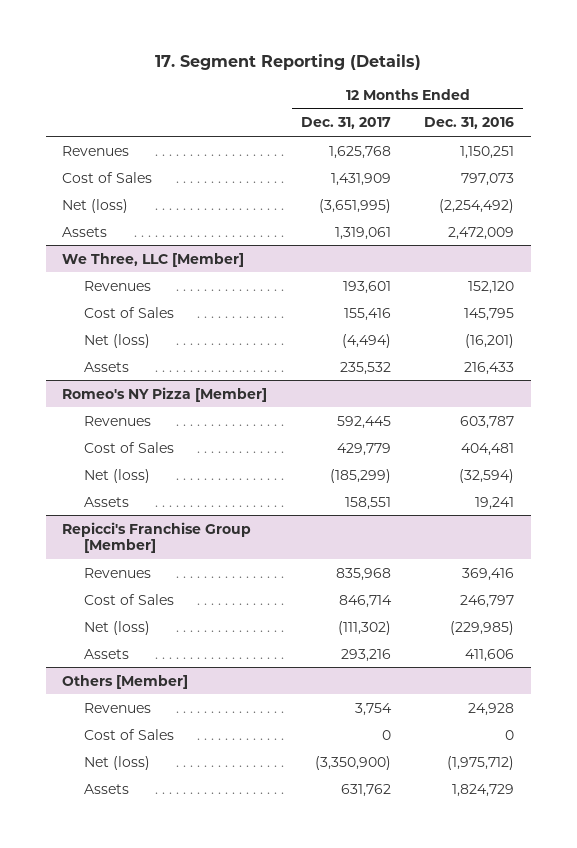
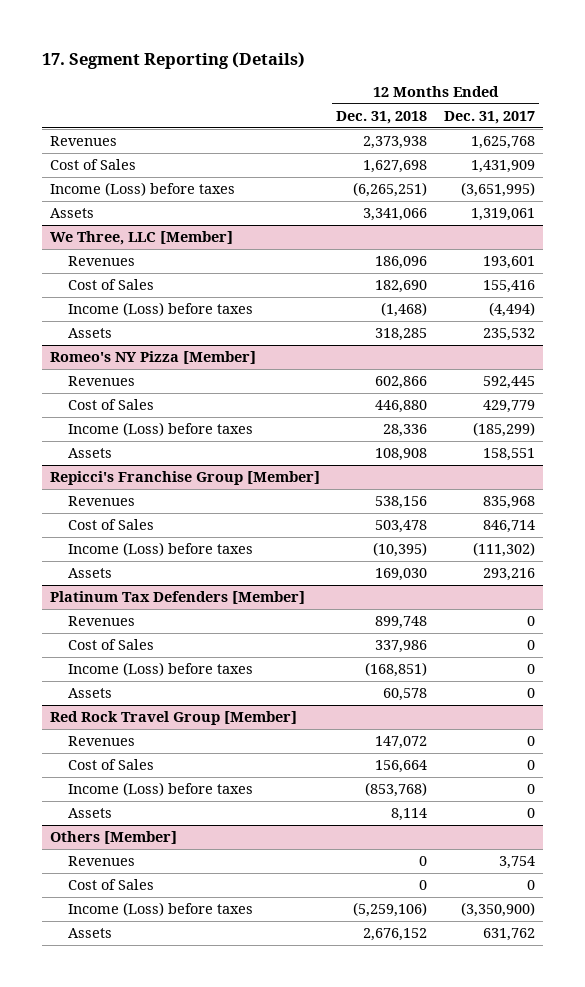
- | 12 Months Ended Dec. 31, 2017 | 12 Months Ended Dec. 31, 2016
+ | 12 Months Ended Dec. 31, 2018 | 12 Months Ended Dec. 31, 2017
- Net (loss) | (3,651,995) | (2,254,492)
+ Income (Loss) before taxes | (6,265,251) | (3,651,995)
@ We Three, LLC [Member]
- Net (loss) | (4,494) | (16,201)
+ Income (Loss) before taxes | (1,468) | (4,494)
@ Romeo's NY Pizza [Member]
- Net (loss) | (185,299) | (32,594)
+ Income (Loss) before taxes | 28,336 | (185,299)
@ Repicci's Franchise Group [Member]
- Net (loss) | (111,302) | (229,985)
+ Income (Loss) before taxes | (10,395) | (111,302)
+ Platinum Tax Defenders [Member]
+ Revenues | 899,748 | 0
+ Cost of Sales | 337,986 | 0
+ Income (Loss) before taxes | (168,851) | 0
+ Assets | 60,578 | 0
+ Red Rock Travel Group [Member]
+ Revenues | 147,072 | 0
+ Cost of Sales | 156,664 | 0
+ Income (Loss) before taxes | (853,768) | 0
+ Assets | 8,114 | 0
@ Others [Member]
- Net (loss) | (3,350,900) | (1,975,712)
+ Income (Loss) before taxes | (5,259,106) | (3,350,900)

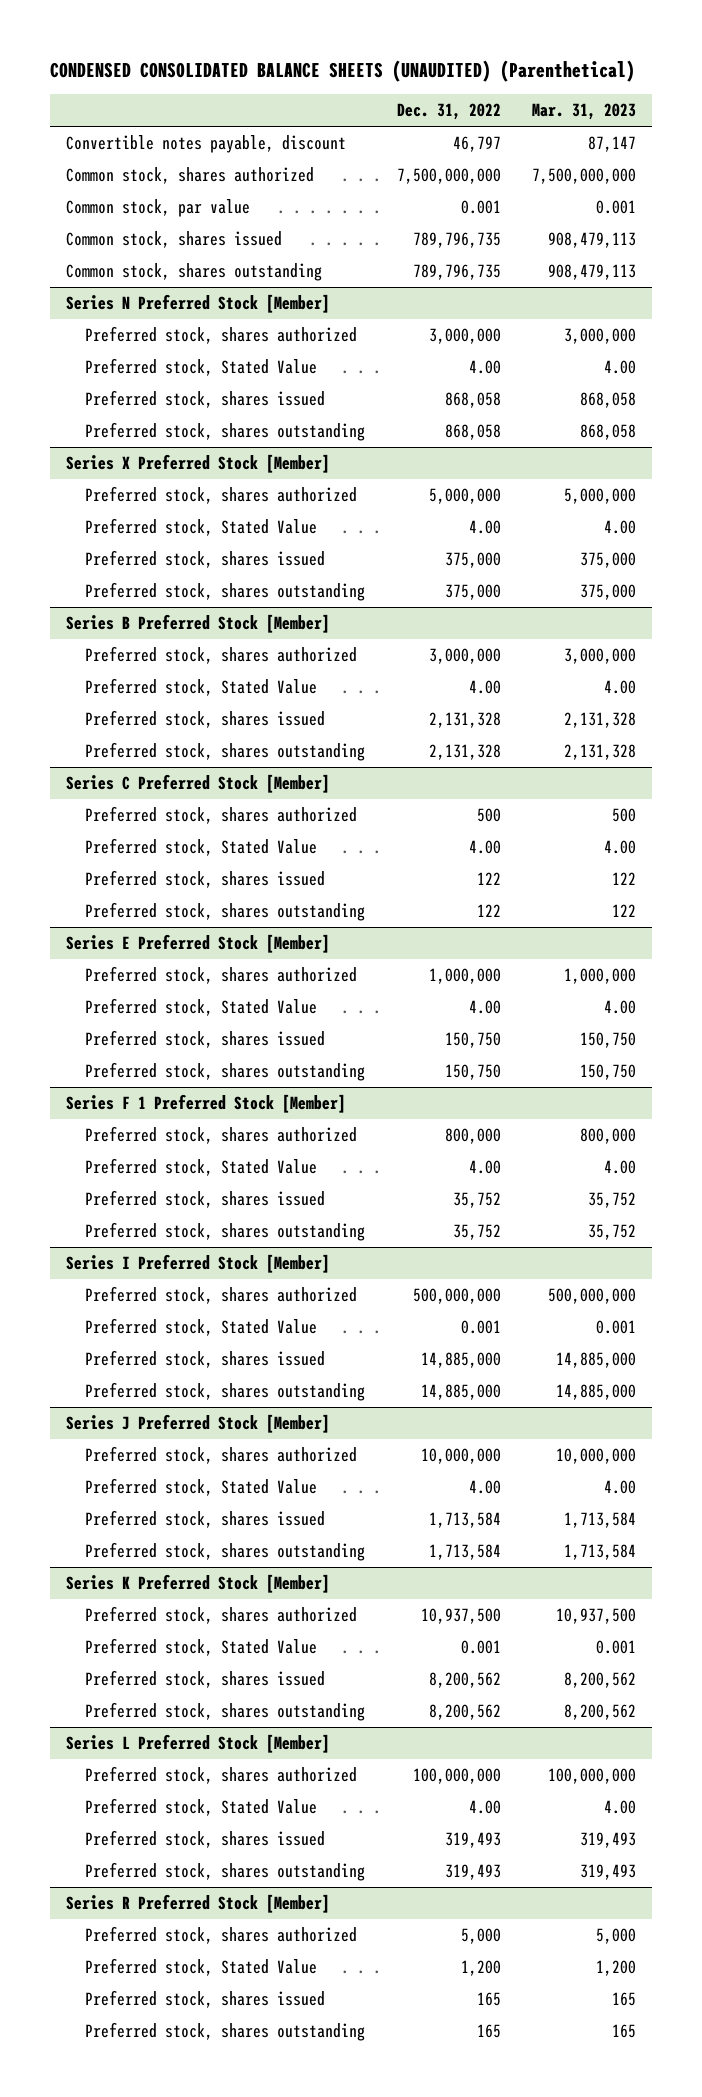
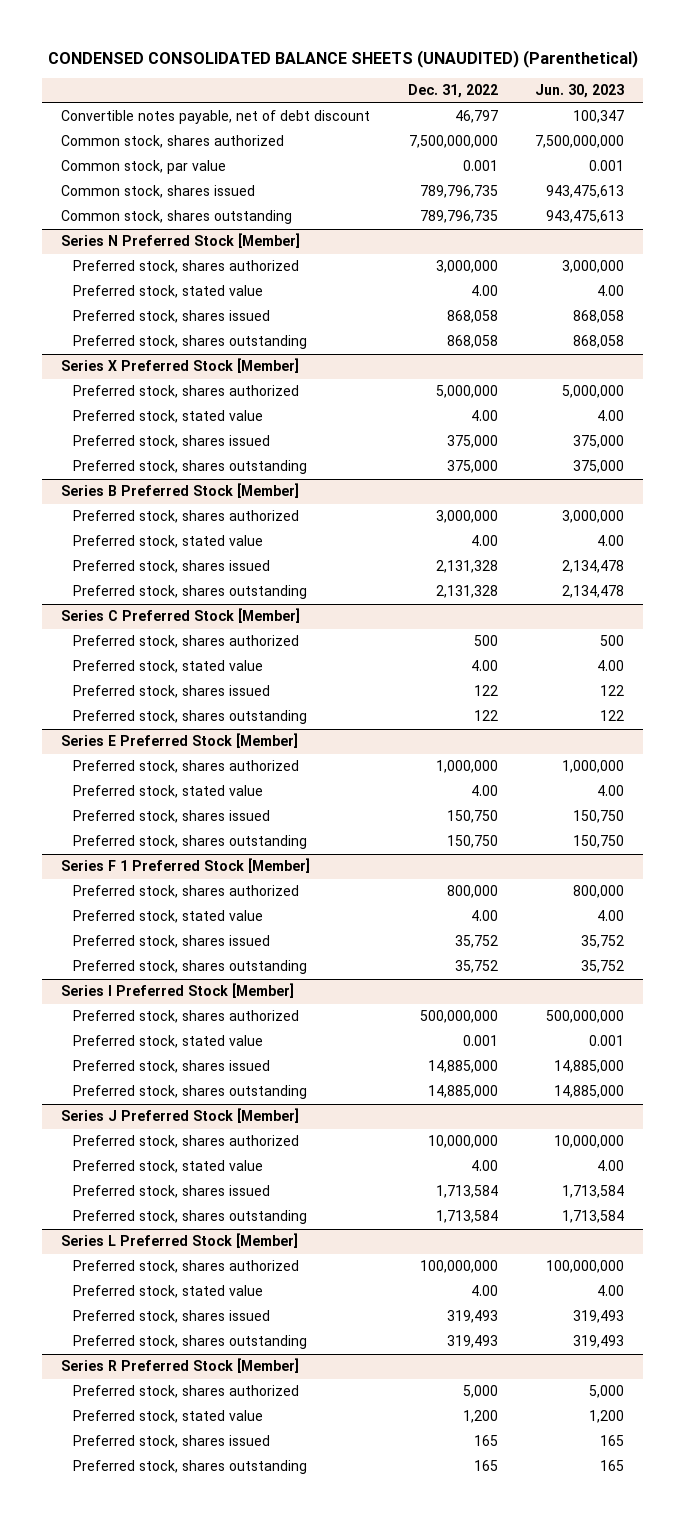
- | Dec. 31, 2022 | Mar. 31, 2023
+ | Dec. 31, 2022 | Jun. 30, 2023
- Convertible notes payable, discount | 46,797 | 87,147
+ Convertible notes payable, net of debt discount | 46,797 | 100,347
@ Series N Preferred Stock [Member]
- Preferred stock, Stated Value | 4.00 | 4.00
+ Preferred stock, stated value | 4.00 | 4.00
@ Series X Preferred Stock [Member]
- Preferred stock, Stated Value | 4.00 | 4.00
+ Preferred stock, stated value | 4.00 | 4.00
@ Series B Preferred Stock [Member]
- Preferred stock, Stated Value | 4.00 | 4.00
+ Preferred stock, stated value | 4.00 | 4.00
@ Series C Preferred Stock [Member]
- Preferred stock, Stated Value | 4.00 | 4.00
+ Preferred stock, stated value | 4.00 | 4.00
@ Series E Preferred Stock [Member]
- Preferred stock, Stated Value | 4.00 | 4.00
+ Preferred stock, stated value | 4.00 | 4.00
@ Series F 1 Preferred Stock [Member]
- Preferred stock, Stated Value | 4.00 | 4.00
+ Preferred stock, stated value | 4.00 | 4.00
@ Series I Preferred Stock [Member]
- Preferred stock, Stated Value | 0.001 | 0.001
+ Preferred stock, stated value | 0.001 | 0.001
@ Series J Preferred Stock [Member]
- Preferred stock, Stated Value | 4.00 | 4.00
+ Preferred stock, stated value | 4.00 | 4.00
- Series K Preferred Stock [Member]
- Preferred stock, shares authorized | 10,937,500 | 10,937,500
- Preferred stock, Stated Value | 0.001 | 0.001
- Preferred stock, shares issued | 8,200,562 | 8,200,562
- Preferred stock, shares outstanding | 8,200,562 | 8,200,562
@ Series L Preferred Stock [Member]
- Preferred stock, Stated Value | 4.00 | 4.00
+ Preferred stock, stated value | 4.00 | 4.00
@ Series R Preferred Stock [Member]
- Preferred stock, Stated Value | 1,200 | 1,200
+ Preferred stock, stated value | 1,200 | 1,200

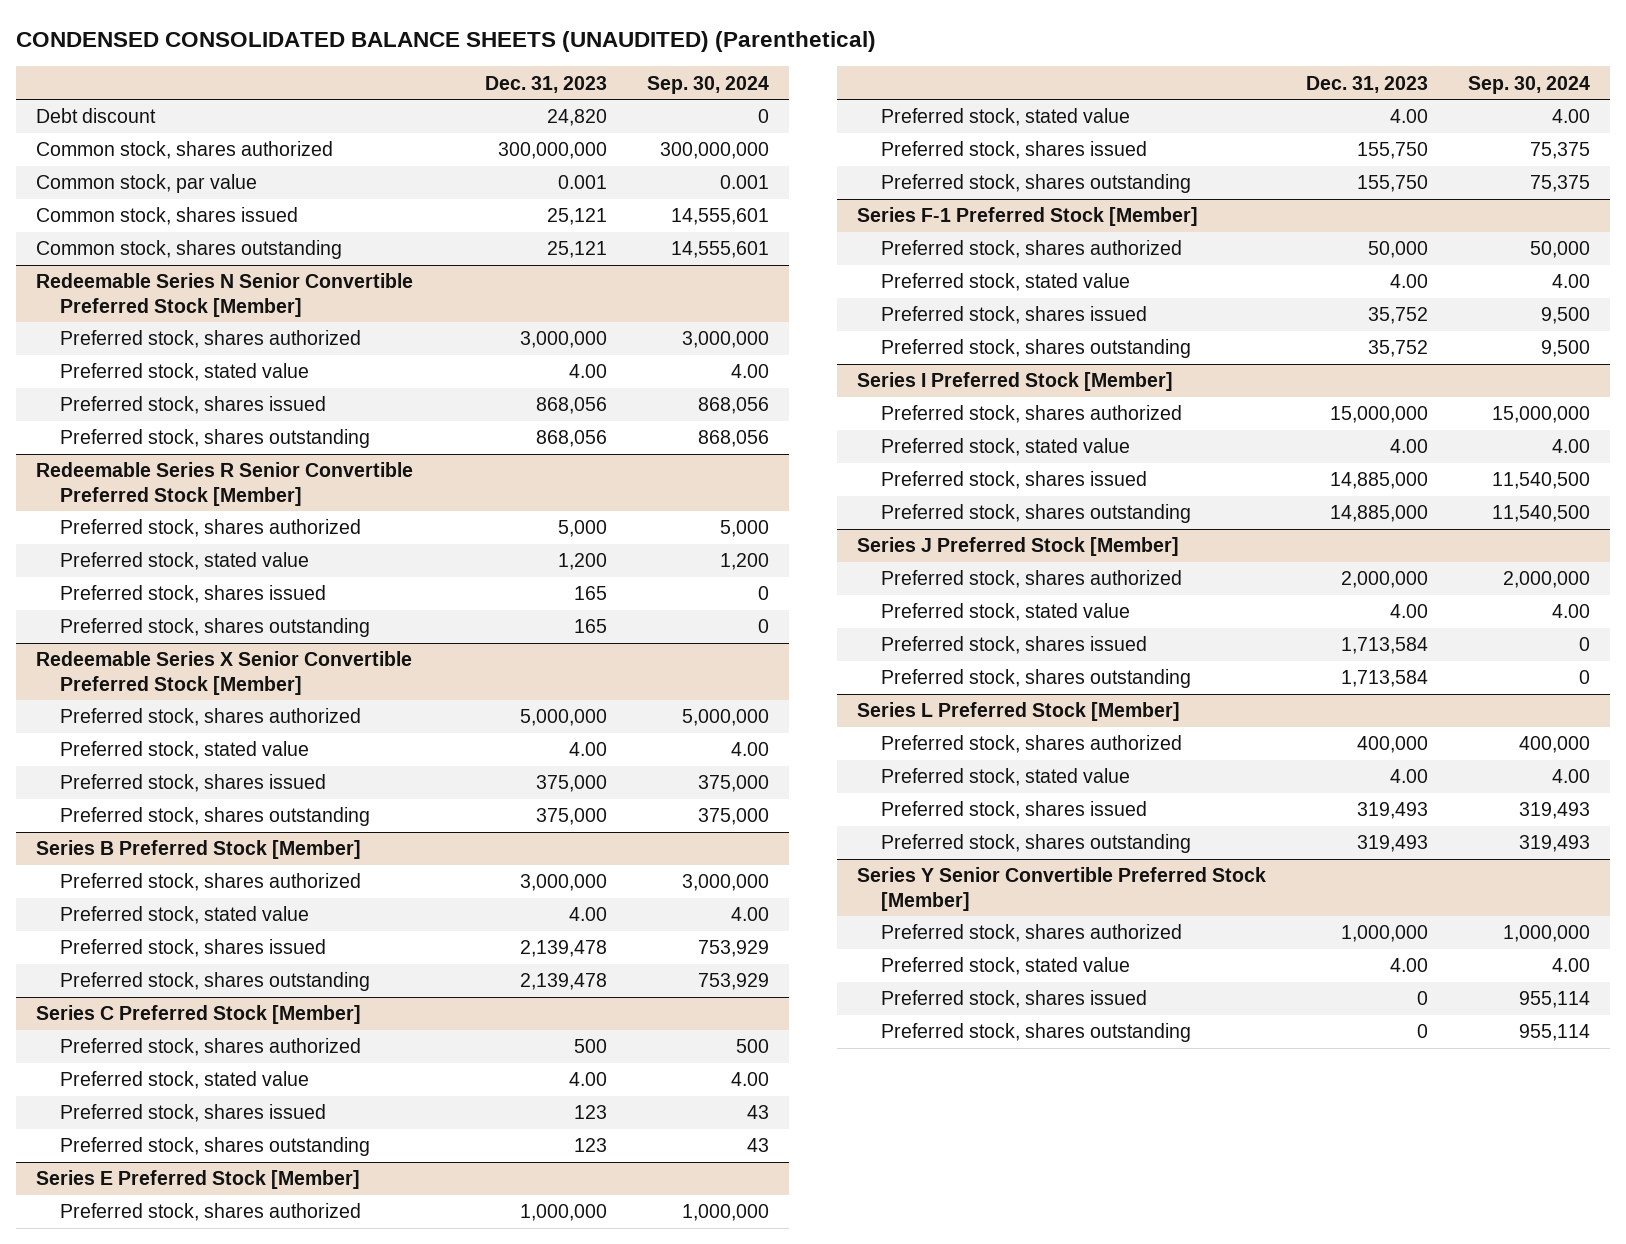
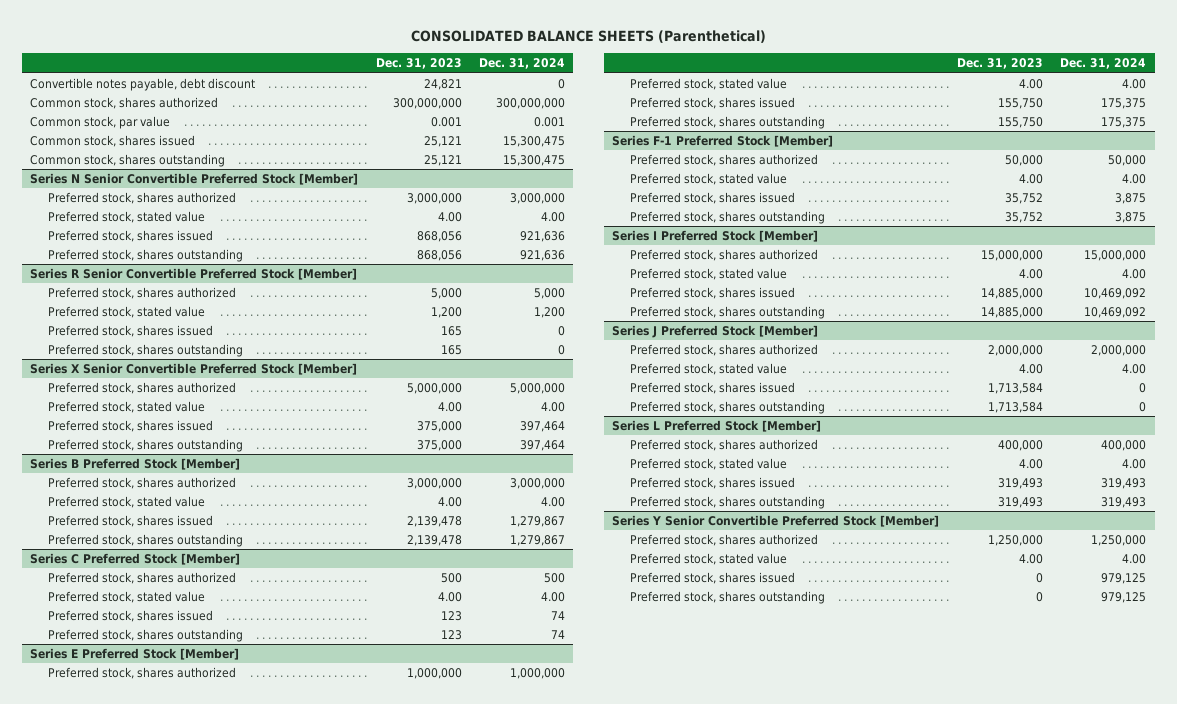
- CONDENSED CONSOLIDATED BALANCE SHEETS (UNAUDITED) (Parenthetical)
+ CONSOLIDATED BALANCE SHEETS (Parenthetical)
- | Dec. 31, 2023 | Sep. 30, 2024
+ | Dec. 31, 2023 | Dec. 31, 2024
- Debt discount | 24,820 | 0
+ Convertible notes payable, debt discount | 24,821 | 0
- Redeemable Series N Senior Convertible Preferred Stock [Member]
+ Series N Senior Convertible Preferred Stock [Member]
- Redeemable Series R Senior Convertible Preferred Stock [Member]
+ Series R Senior Convertible Preferred Stock [Member]
- Redeemable Series X Senior Convertible Preferred Stock [Member]
+ Series X Senior Convertible Preferred Stock [Member]
@ Series Y Senior Convertible Preferred Stock [Member]
- Preferred stock, shares authorized | 1,000,000 | 1,000,000
+ Preferred stock, shares authorized | 1,250,000 | 1,250,000

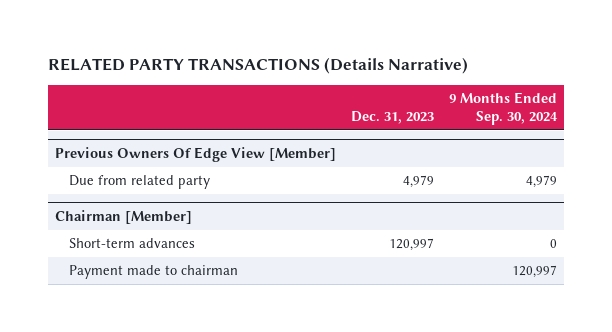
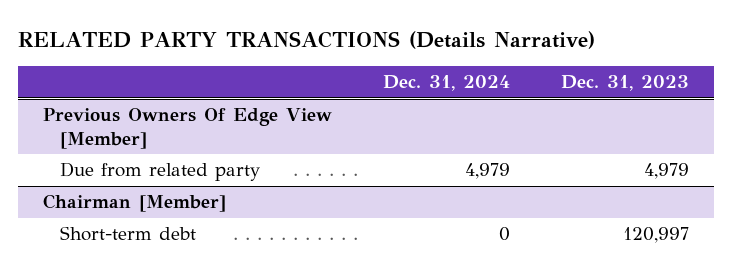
- | Dec. 31, 2023 | 9 Months Ended Sep. 30, 2024
+ | Dec. 31, 2024 | Dec. 31, 2023
@ Chairman [Member]
- Short-term advances | 120,997 | 0
- Payment made to chairman | | 120,997
+ Short-term debt | 0 | 120,997

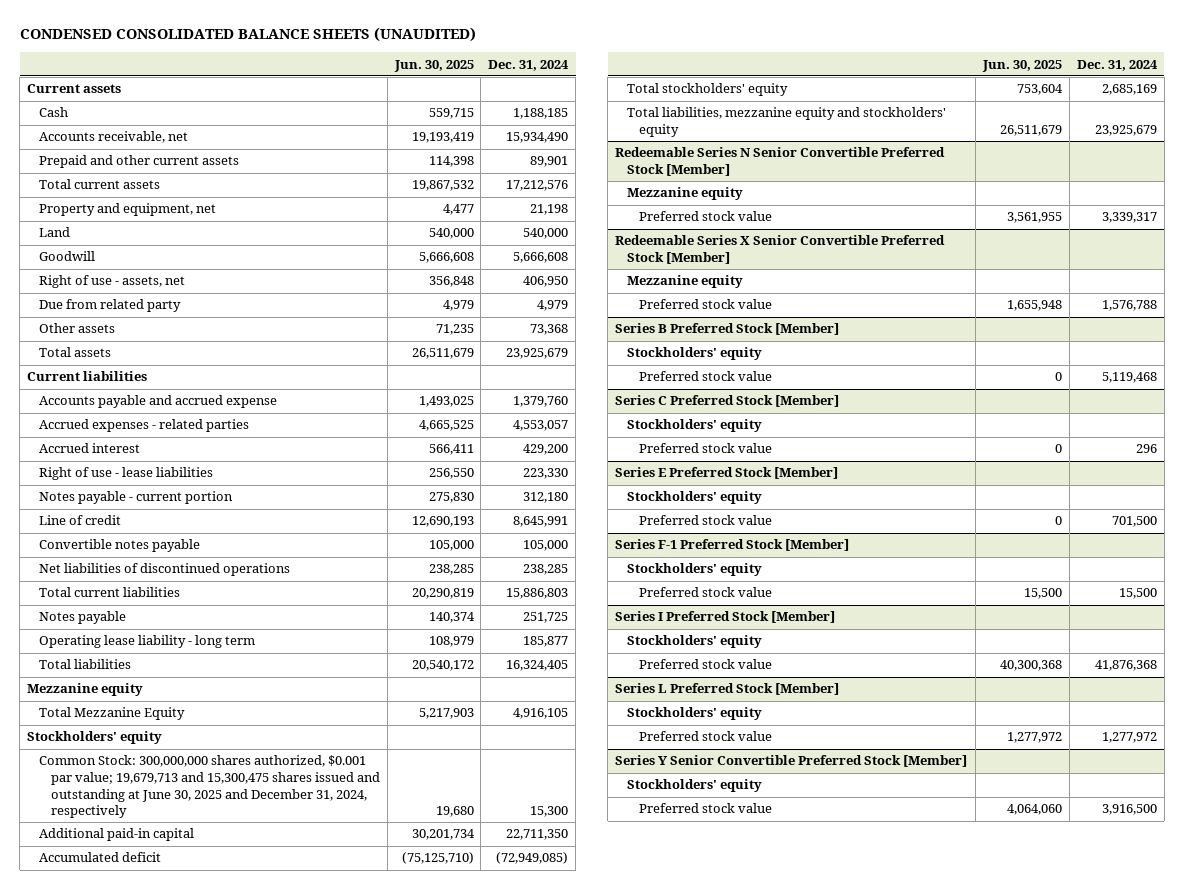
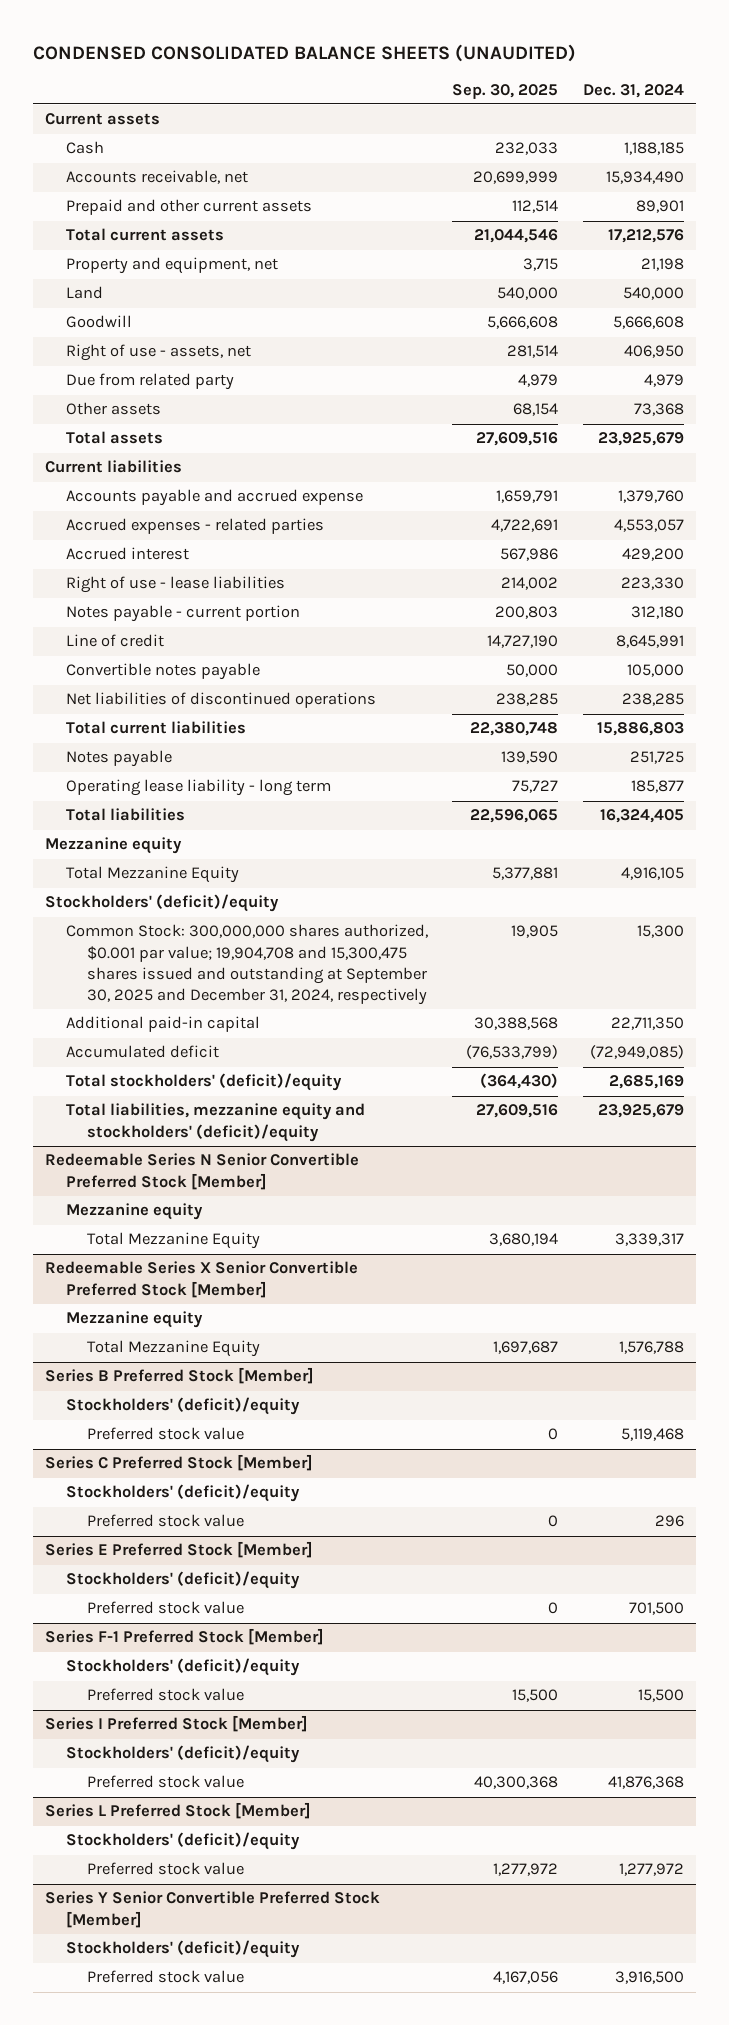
- | Jun. 30, 2025 | Dec. 31, 2024
+ | Sep. 30, 2025 | Dec. 31, 2024
- Stockholders' equity
- Common Stock: 300,000,000 shares authorized, $0.001 par value; 19,679,713 and 15,300,475 shares issued and outstanding at June 30, 2025 and December 31, 2024, respectively | 19,680 | 15,300
+ Stockholders' (deficit)/equity
+ Common Stock: 300,000,000 shares authorized, $0.001 par value; 19,904,708 and 15,300,475 shares issued and outstanding at September 30, 2025 and December 31, 2024, respectively | 19,905 | 15,300
- Total stockholders' equity | 753,604 | 2,685,169
- Total liabilities, mezzanine equity and stockholders' equity | 26,511,679 | 23,925,679
+ Total stockholders' (deficit)/equity | (364,430) | 2,685,169
+ Total liabilities, mezzanine equity and stockholders' (deficit)/equity | 27,609,516 | 23,925,679
@ Redeemable Series N Senior Convertible Preferred Stock [Member]
- Preferred stock value | 3,561,955 | 3,339,317
+ Total Mezzanine Equity | 3,680,194 | 3,339,317
@ Redeemable Series X Senior Convertible Preferred Stock [Member]
- Preferred stock value | 1,655,948 | 1,576,788
+ Total Mezzanine Equity | 1,697,687 | 1,576,788
@ Series B Preferred Stock [Member]
- Stockholders' equity
+ Stockholders' (deficit)/equity
@ Series C Preferred Stock [Member]
- Stockholders' equity
+ Stockholders' (deficit)/equity
@ Series E Preferred Stock [Member]
- Stockholders' equity
+ Stockholders' (deficit)/equity
@ Series F-1 Preferred Stock [Member]
- Stockholders' equity
+ Stockholders' (deficit)/equity
@ Series I Preferred Stock [Member]
- Stockholders' equity
+ Stockholders' (deficit)/equity
@ Series L Preferred Stock [Member]
- Stockholders' equity
+ Stockholders' (deficit)/equity
@ Series Y Senior Convertible Preferred Stock [Member]
- Stockholders' equity
+ Stockholders' (deficit)/equity

